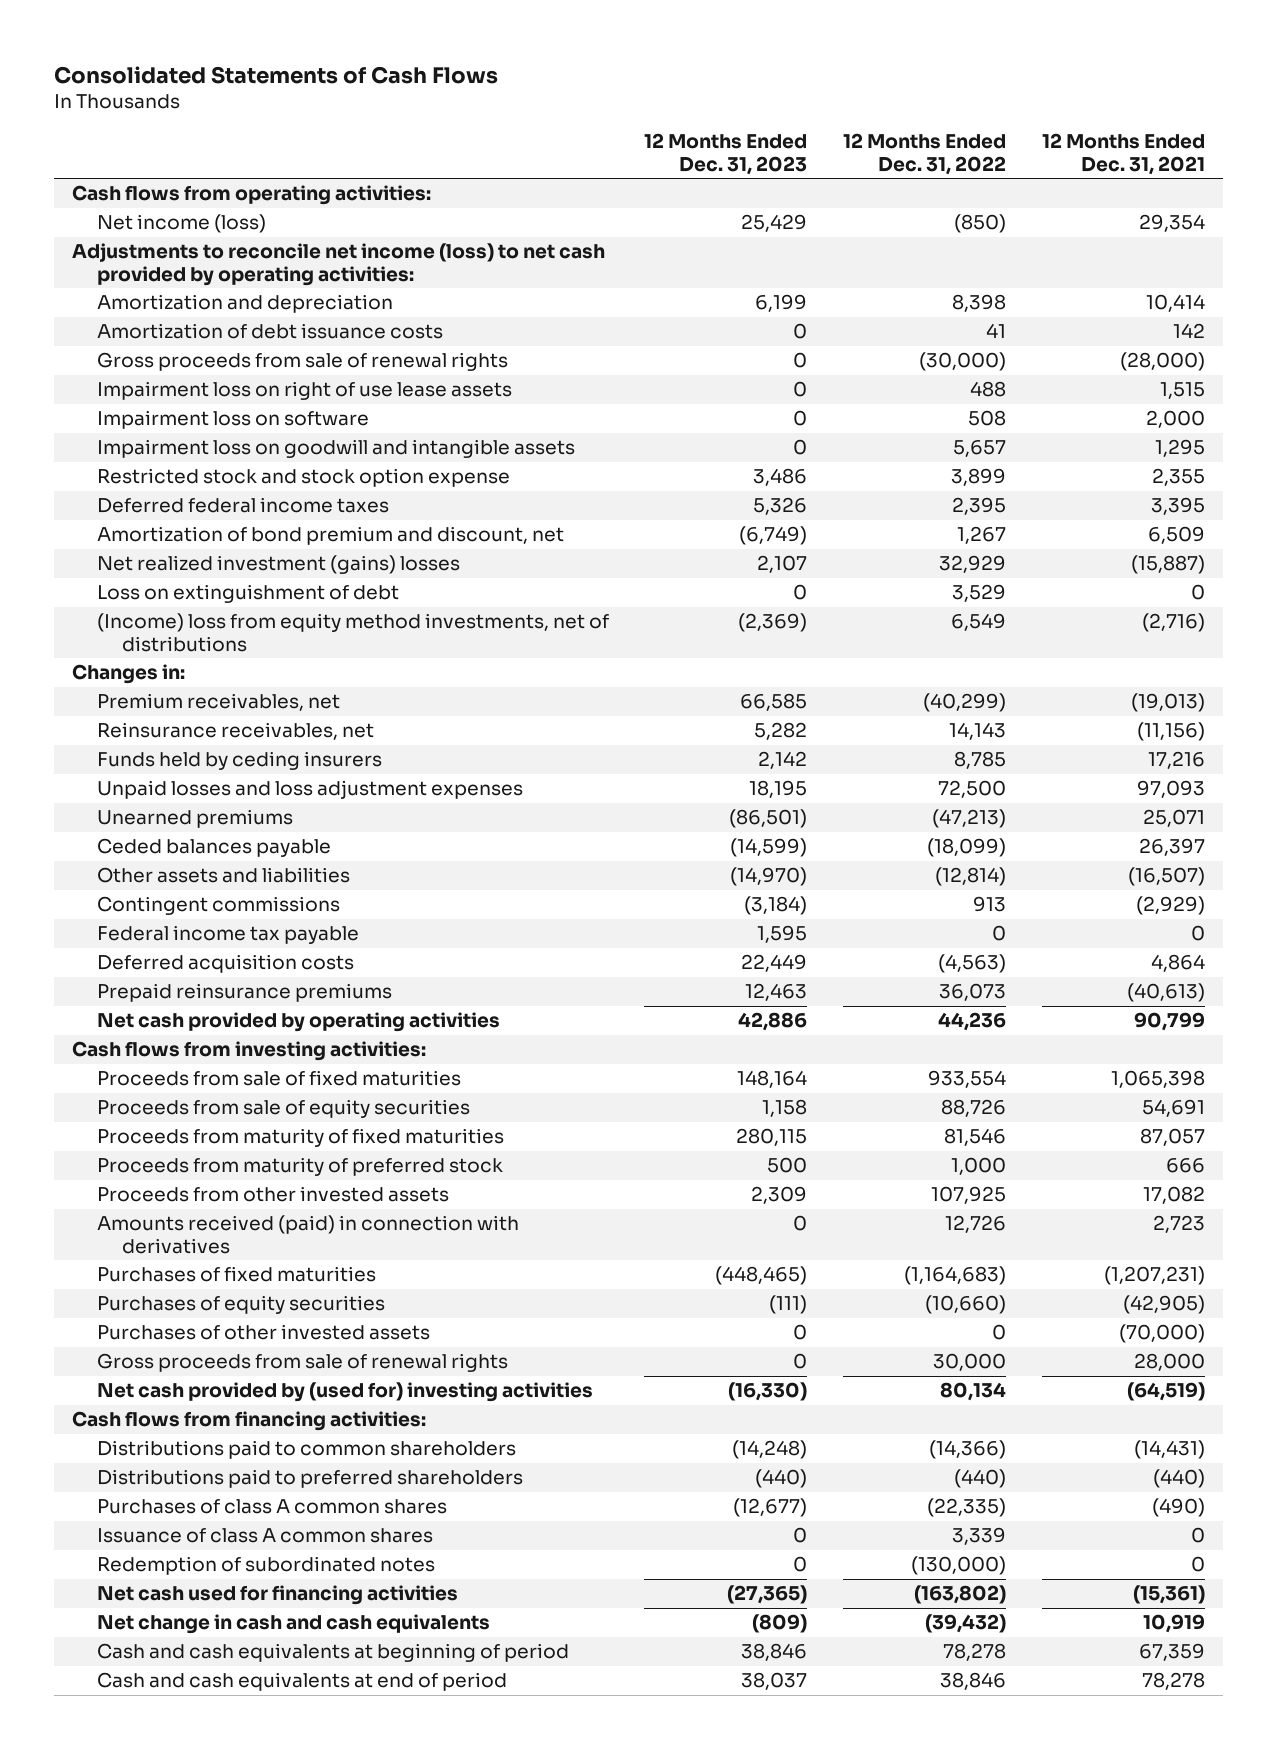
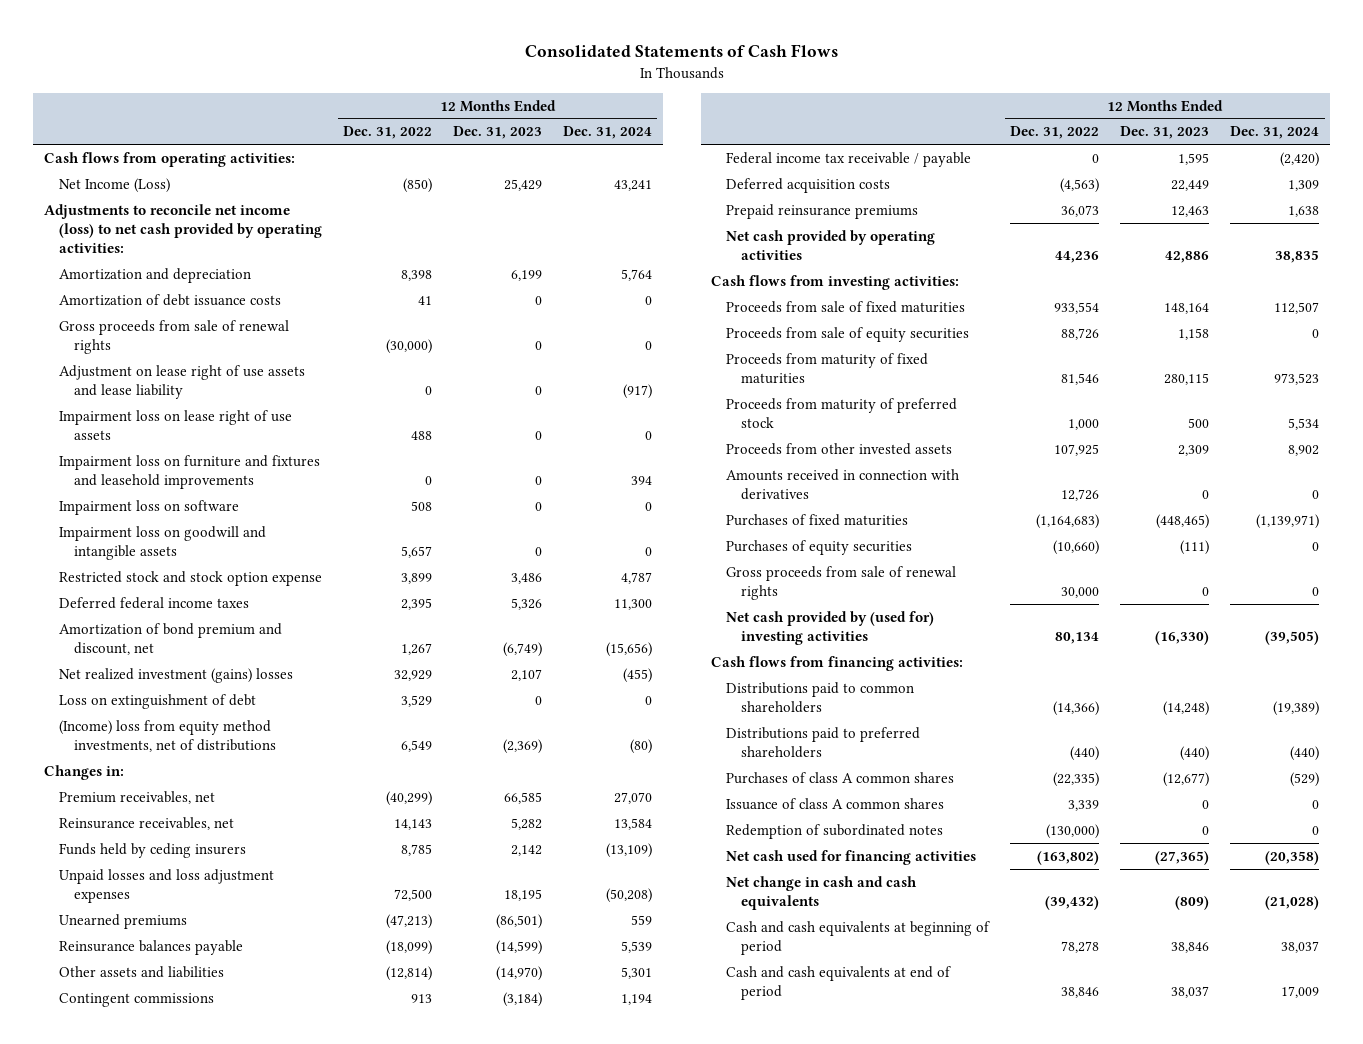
- | 12 Months Ended Dec. 31, 2023 | 12 Months Ended Dec. 31, 2022 | 12 Months Ended Dec. 31, 2021
+ | 12 Months Ended Dec. 31, 2022 | 12 Months Ended Dec. 31, 2023 | 12 Months Ended Dec. 31, 2024
- Net income (loss) | 25,429 | (850) | 29,354
+ Net Income (Loss) | (850) | 25,429 | 43,241
- Impairment loss on right of use lease assets | 0 | 488 | 1,515
+ Adjustment on lease right of use assets and lease liability | 0 | 0 | (917)
+ Impairment loss on lease right of use assets | 488 | 0 | 0
+ Impairment loss on furniture and fixtures and leasehold improvements | 0 | 0 | 394
- Ceded balances payable | (14,599) | (18,099) | 26,397
+ Reinsurance balances payable | (18,099) | (14,599) | 5,539
- Federal income tax payable | 1,595 | 0 | 0
+ Federal income tax receivable / payable | 0 | 1,595 | (2,420)
- Amounts received (paid) in connection with derivatives | 0 | 12,726 | 2,723
+ Amounts received in connection with derivatives | 12,726 | 0 | 0
- Purchases of other invested assets | 0 | 0 | (70,000)

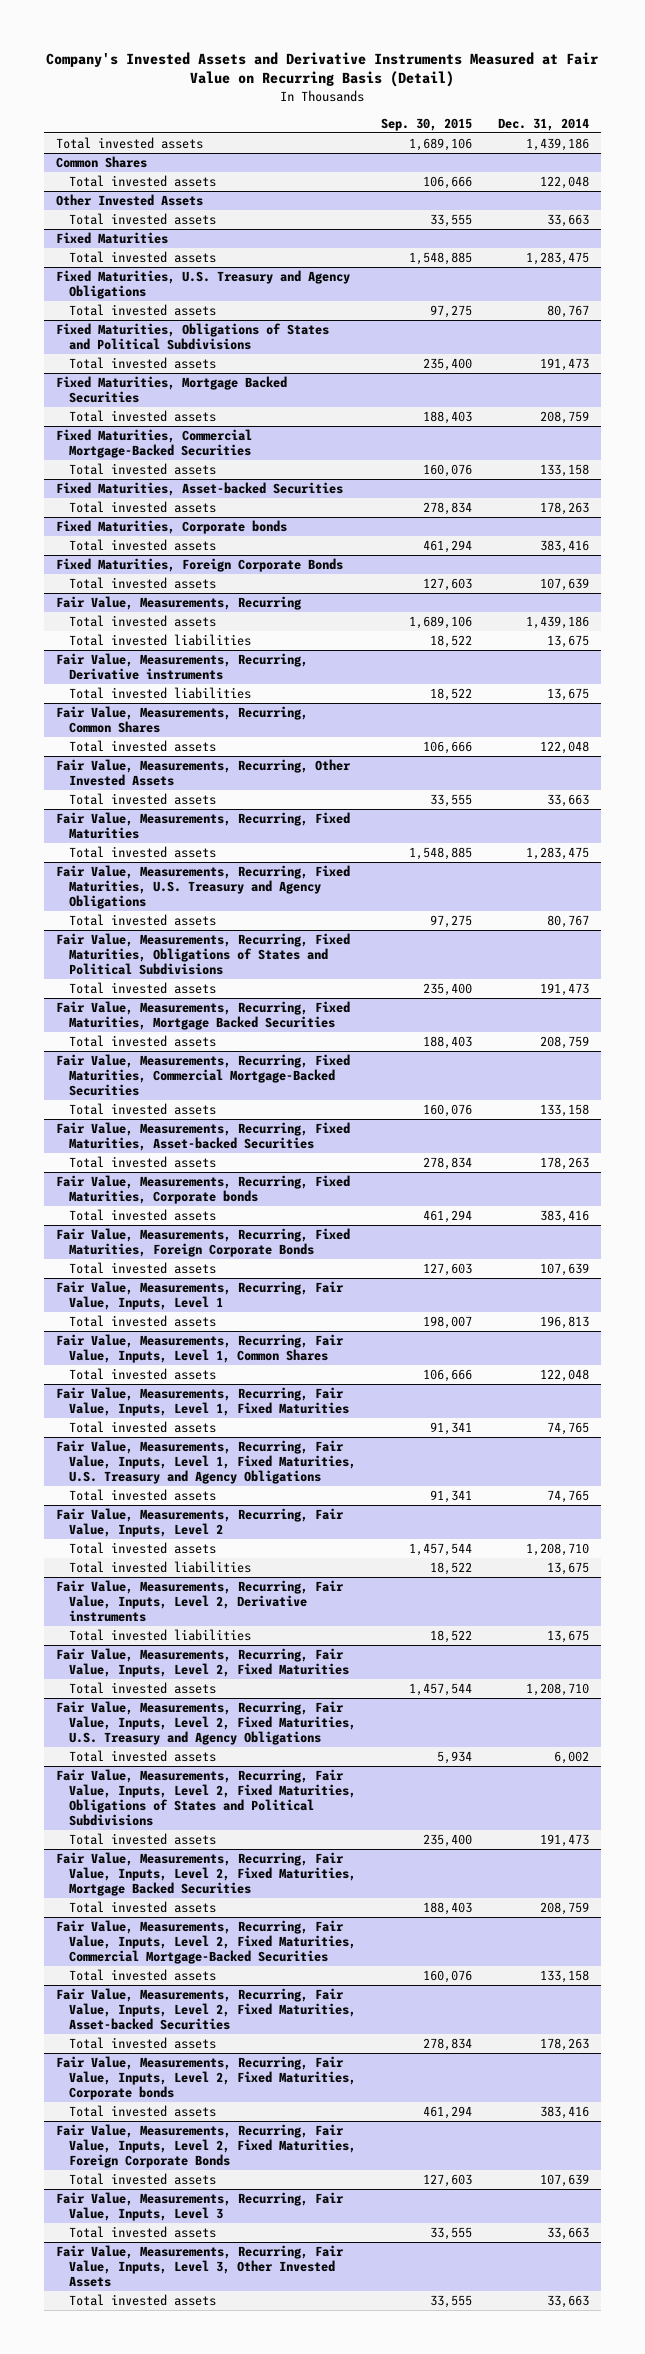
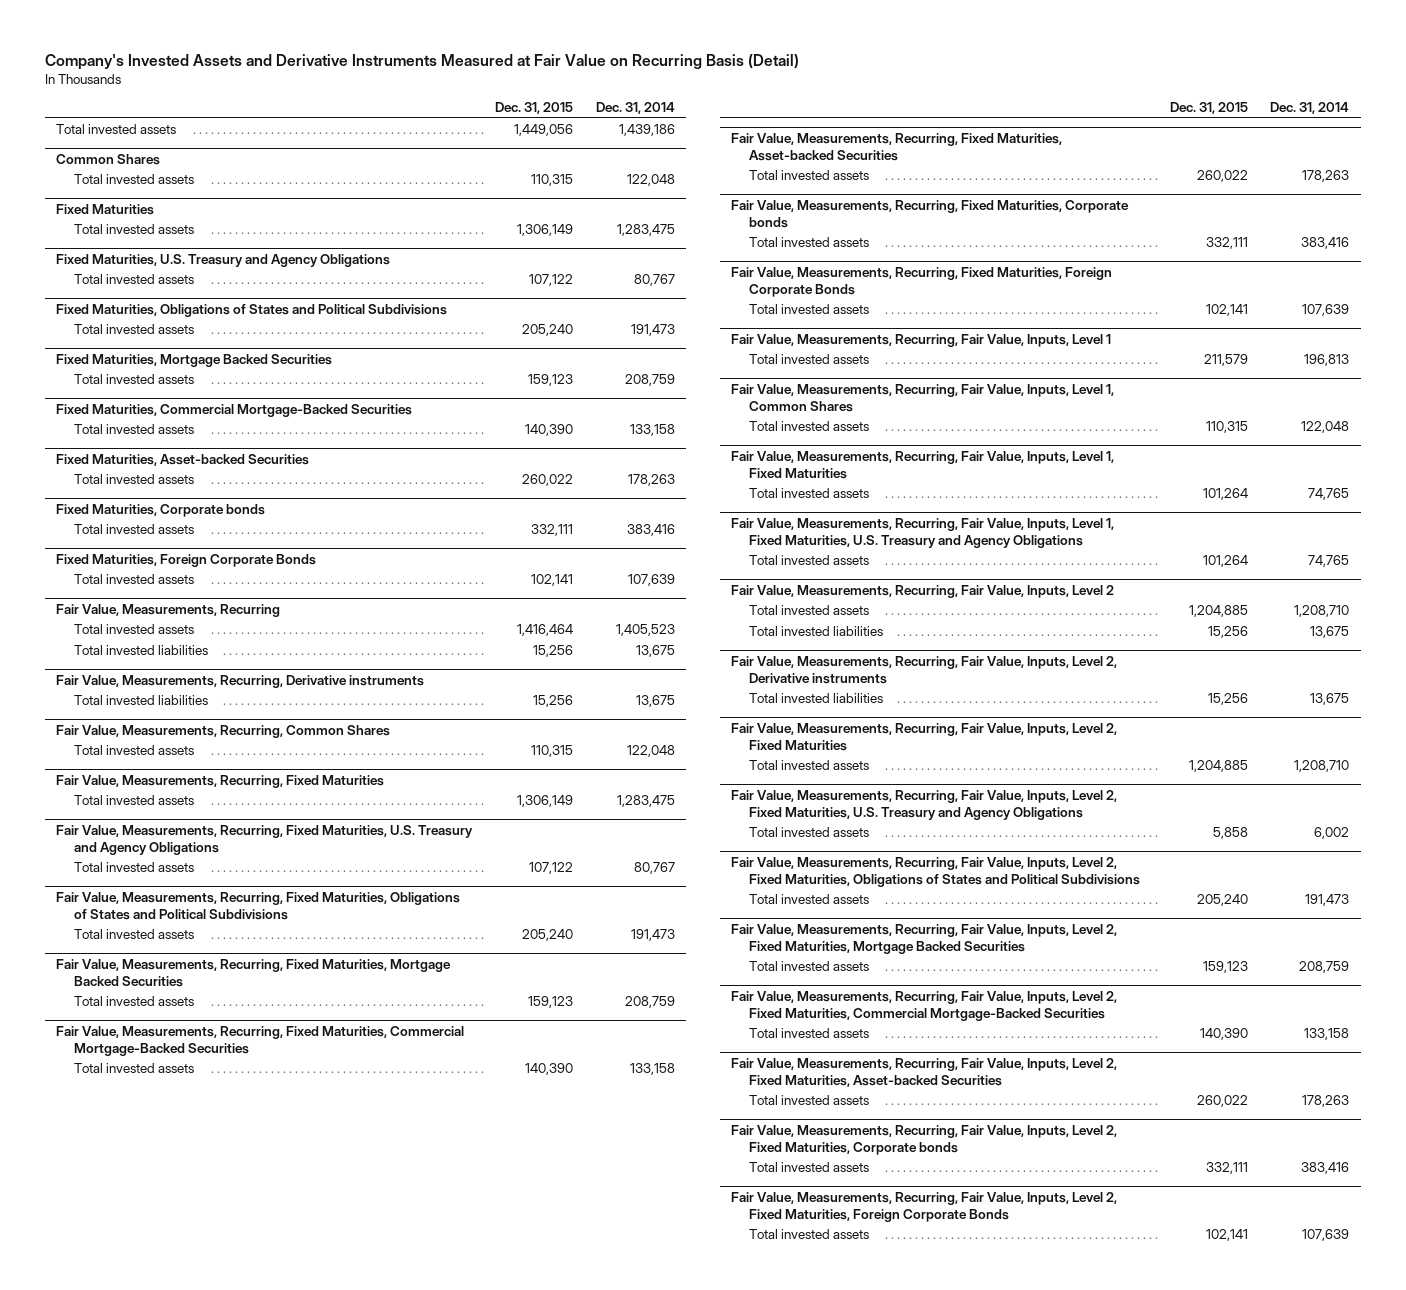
- | Sep. 30, 2015 | Dec. 31, 2014
+ | Dec. 31, 2015 | Dec. 31, 2014
- Other Invested Assets
- Total invested assets | 33,555 | 33,663
@ Fair Value, Measurements, Recurring
- Total invested assets | 1,689,106 | 1,439,186
+ Total invested assets | 1,416,464 | 1,405,523
- Fair Value, Measurements, Recurring, Other Invested Assets
- Total invested assets | 33,555 | 33,663
- Fair Value, Measurements, Recurring, Fair Value, Inputs, Level 3
- Total invested assets | 33,555 | 33,663
- Fair Value, Measurements, Recurring, Fair Value, Inputs, Level 3, Other Invested Assets
- Total invested assets | 33,555 | 33,663

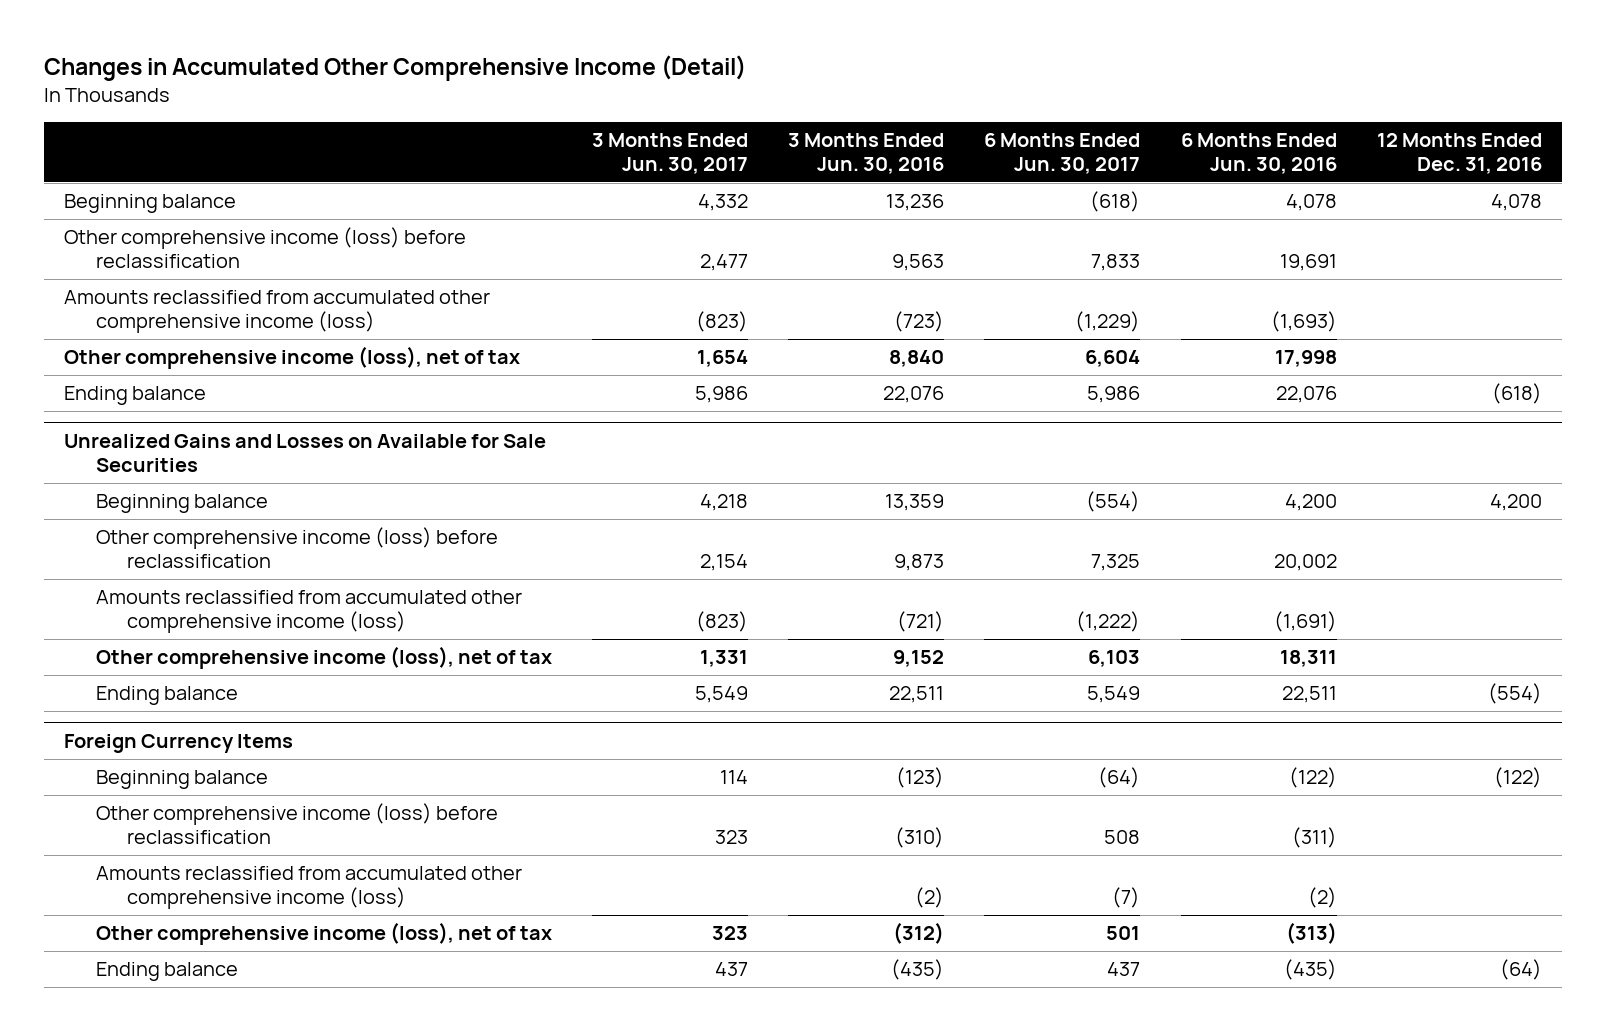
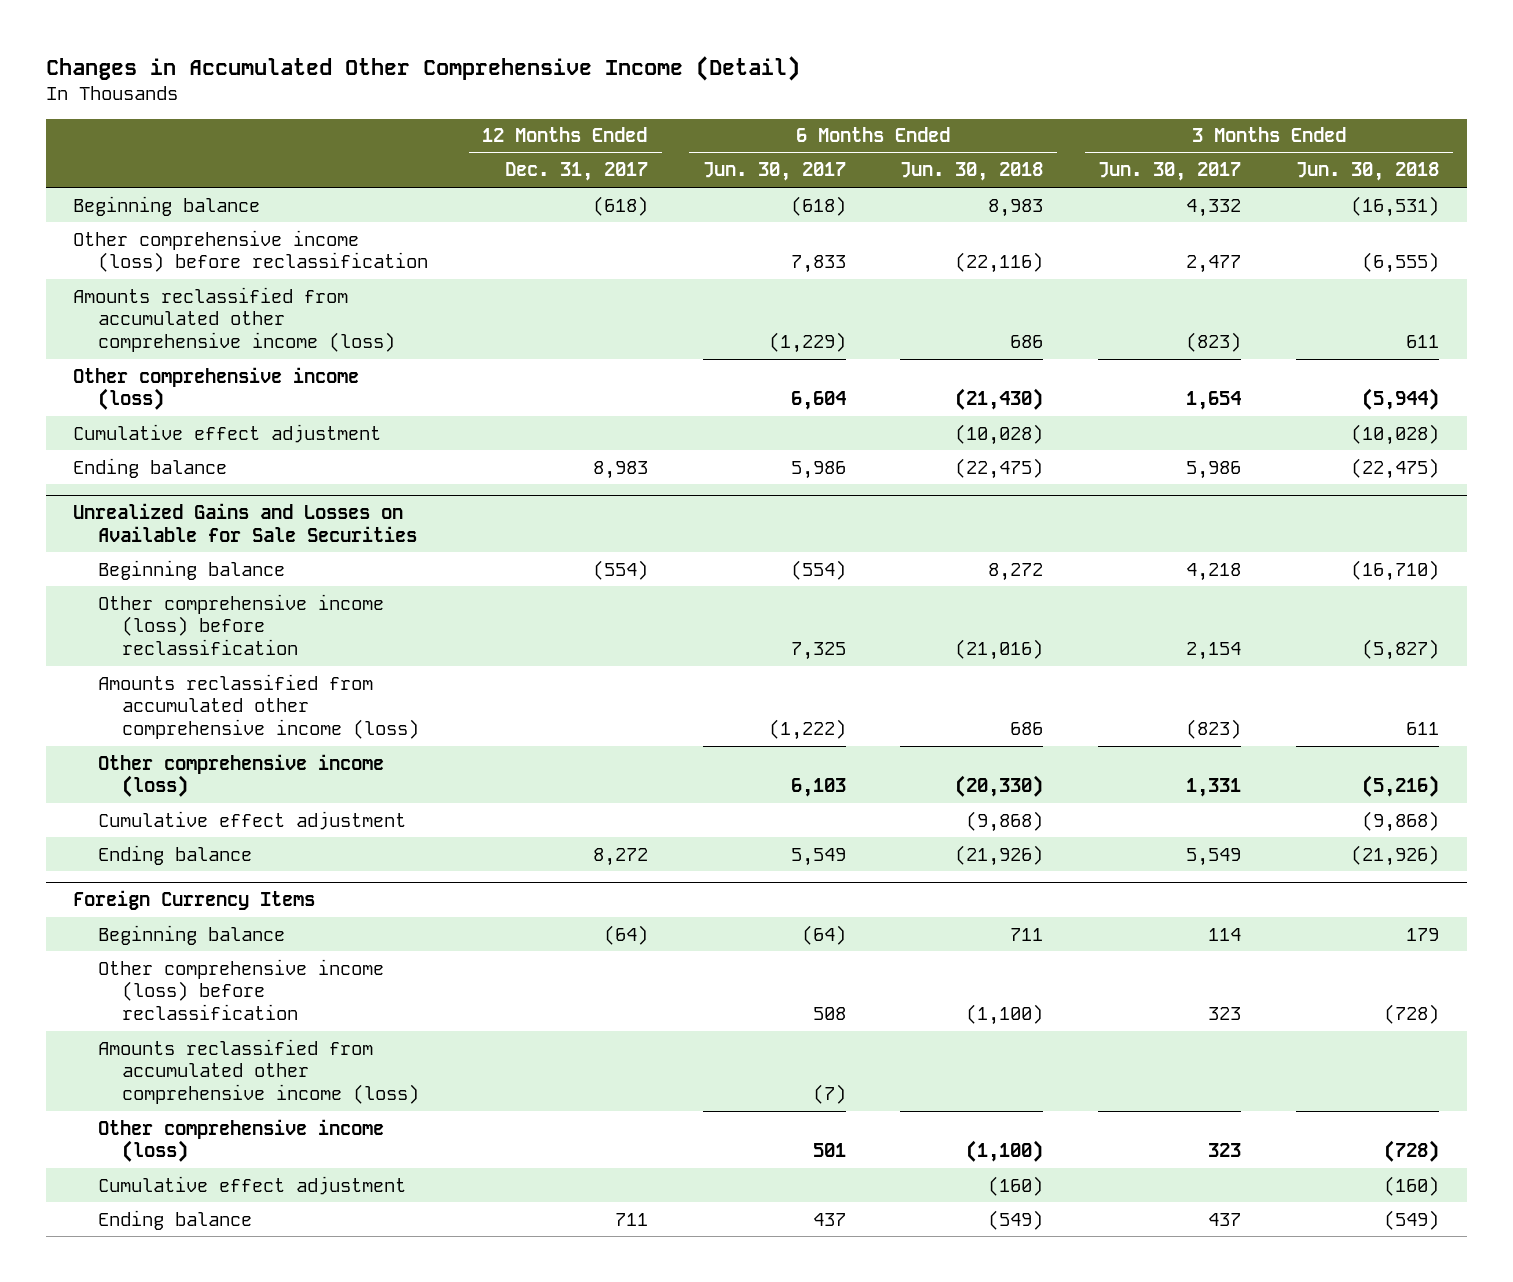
- | 3 Months Ended Jun. 30, 2017 | 3 Months Ended Jun. 30, 2016 | 6 Months Ended Jun. 30, 2017 | 6 Months Ended Jun. 30, 2016 | 12 Months Ended Dec. 31, 2016
+ | 12 Months Ended Dec. 31, 2017 | 6 Months Ended Jun. 30, 2017 | 6 Months Ended Jun. 30, 2018 | 3 Months Ended Jun. 30, 2017 | 3 Months Ended Jun. 30, 2018
- Other comprehensive income (loss), net of tax | 1,654 | 8,840 | 6,604 | 17,998 |
+ Other comprehensive income (loss) | | 6,604 | (21,430) | 1,654 | (5,944)
+ Cumulative effect adjustment | | | (10,028) | | (10,028)
@ Unrealized Gains and Losses on Available for Sale Securities
- Other comprehensive income (loss), net of tax | 1,331 | 9,152 | 6,103 | 18,311 |
+ Other comprehensive income (loss) | | 6,103 | (20,330) | 1,331 | (5,216)
+ Cumulative effect adjustment | | | (9,868) | | (9,868)
@ Foreign Currency Items
- Other comprehensive income (loss), net of tax | 323 | (312) | 501 | (313) |
+ Other comprehensive income (loss) | | 501 | (1,100) | 323 | (728)
+ Cumulative effect adjustment | | | (160) | | (160)

